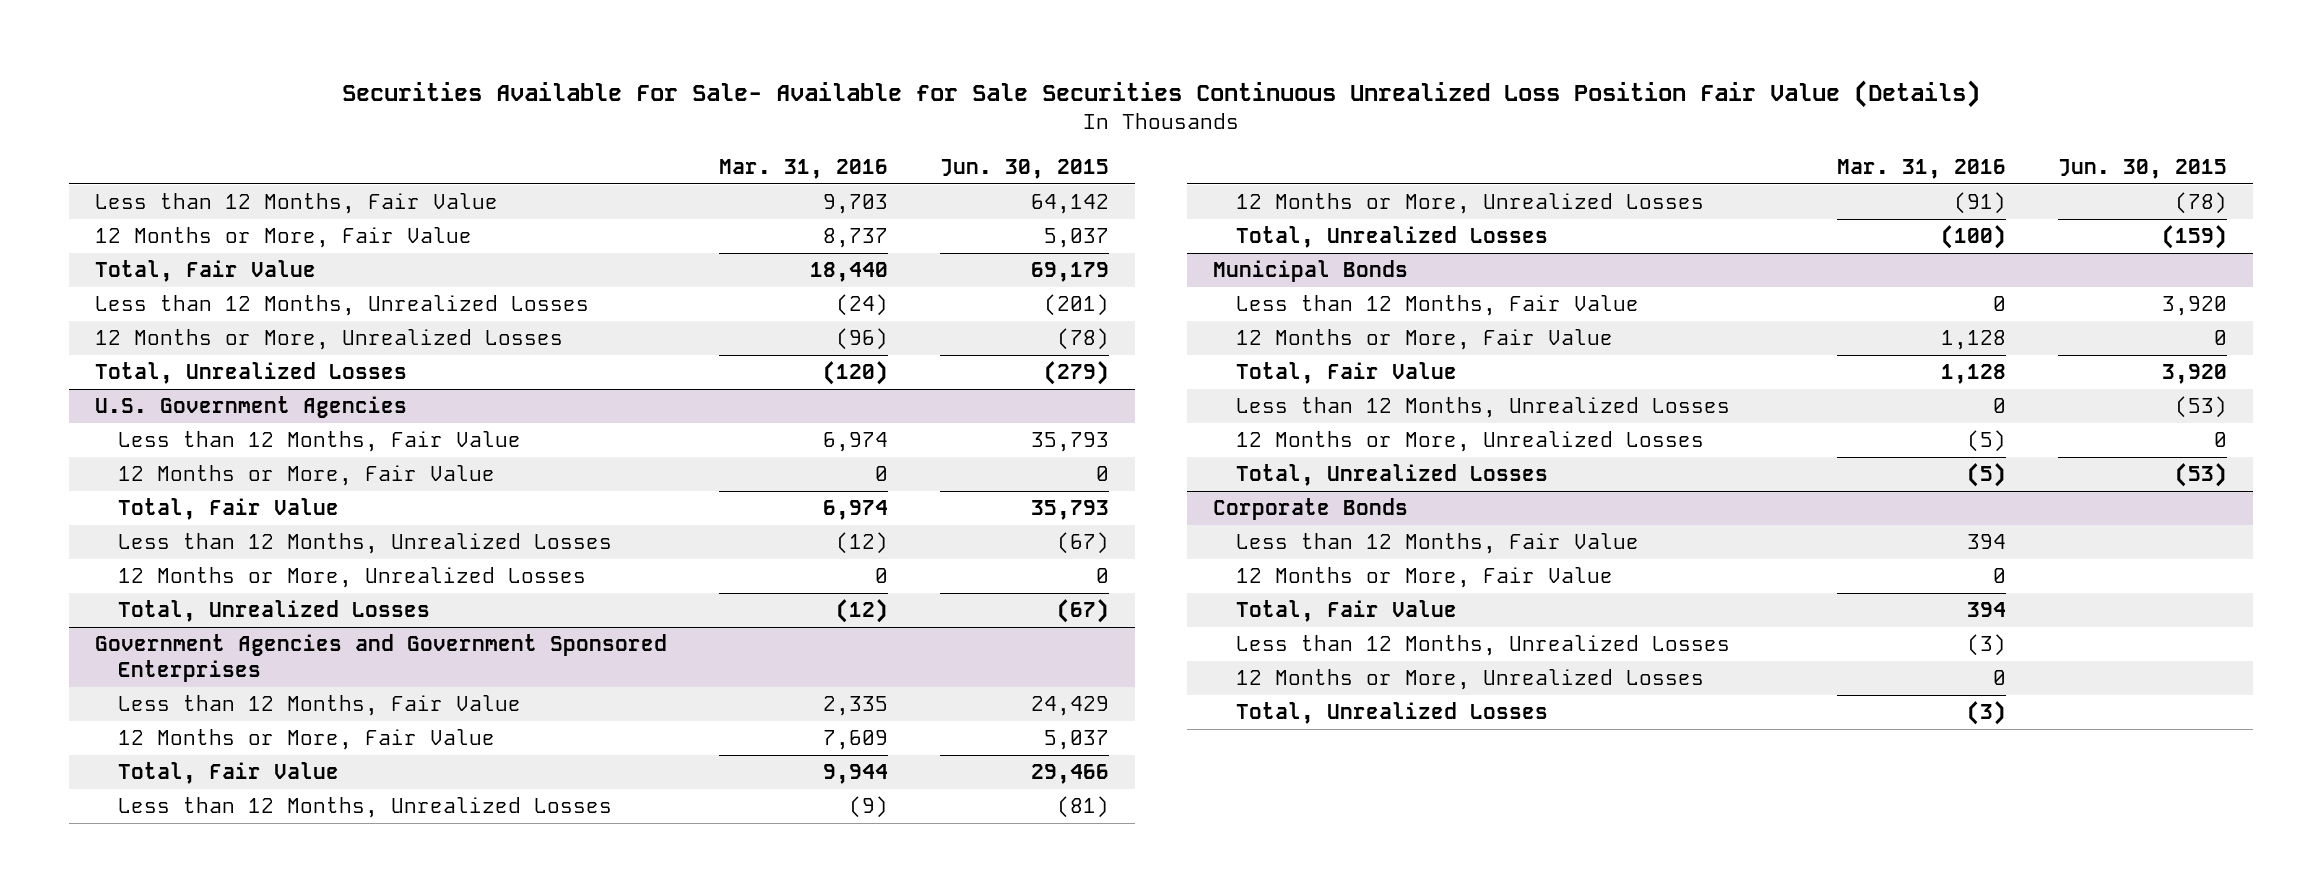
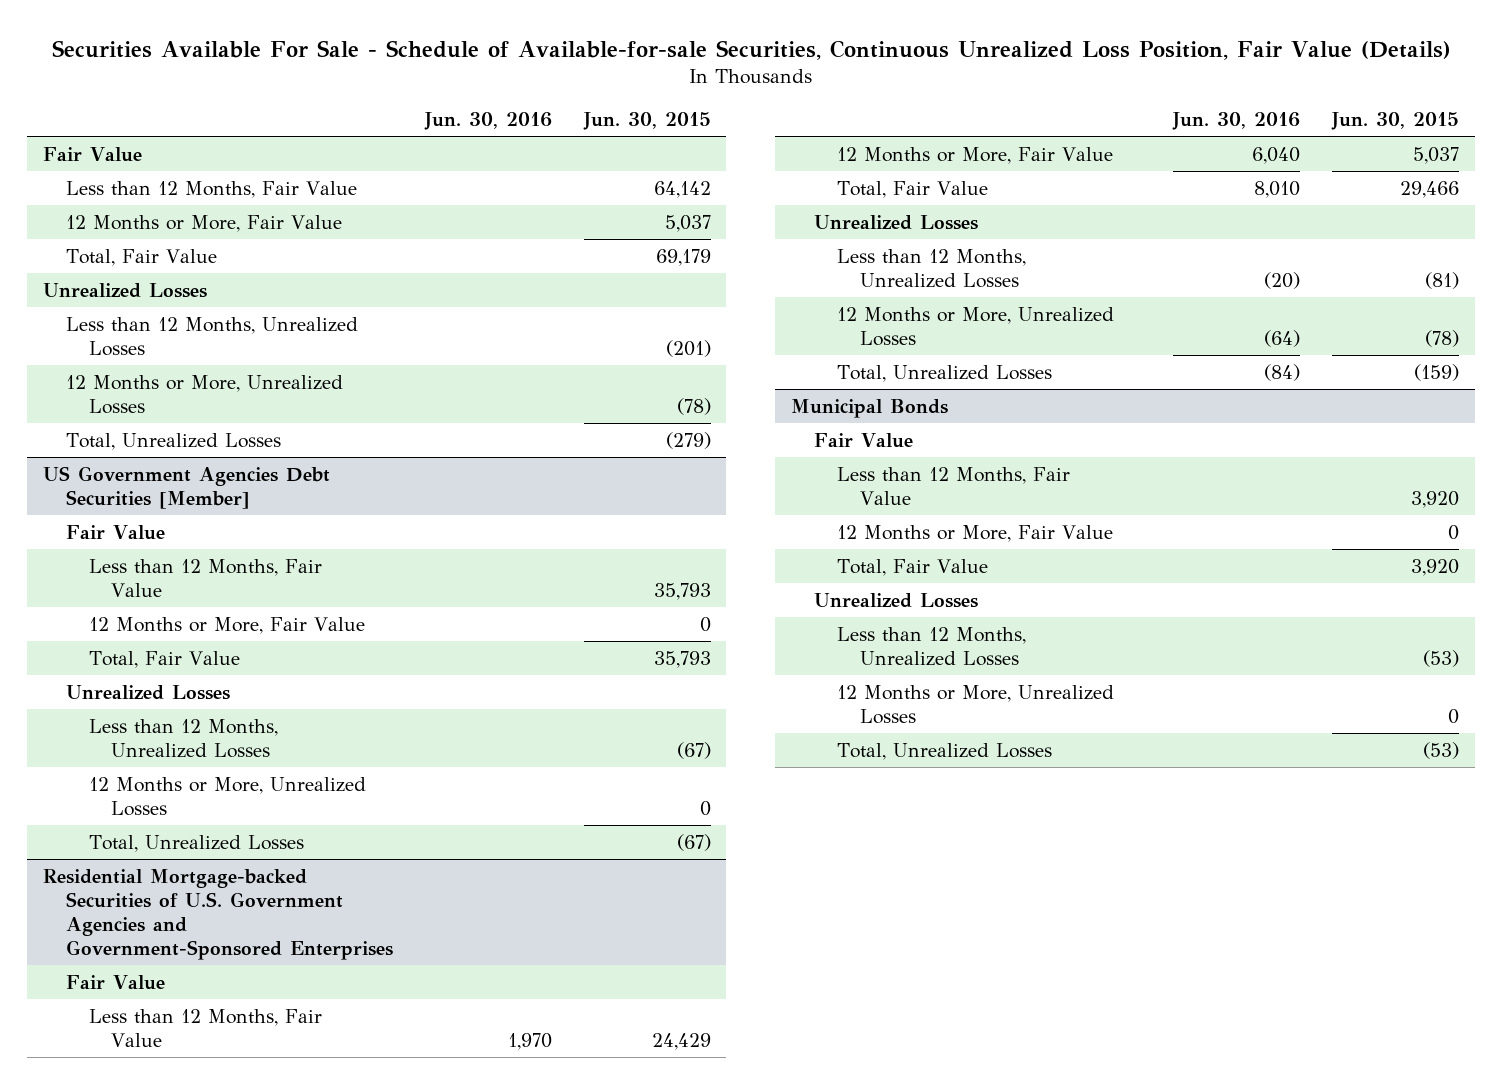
- Securities Available For Sale- Available for Sale Securities Continuous Unrealized Loss Position Fair Value (Details)
+ Securities Available For Sale - Schedule of Available-for-sale Securities, Continuous Unrealized Loss Position, Fair Value (Details)
- | Mar. 31, 2016 | Jun. 30, 2015
+ | Jun. 30, 2016 | Jun. 30, 2015
+ Fair Value
+ Unrealized Losses
- U.S. Government Agencies
+ US Government Agencies Debt Securities [Member]
+ Fair Value
+ Unrealized Losses
- Government Agencies and Government Sponsored Enterprises
+ Residential Mortgage-backed Securities of U.S. Government Agencies and Government-Sponsored Enterprises
+ Fair Value
+ Unrealized Losses
@ Municipal Bonds
+ Fair Value
+ Unrealized Losses
- Corporate Bonds
- Less than 12 Months, Fair Value | 394 |
- 12 Months or More, Fair Value | 0 |
- Total, Fair Value | 394 |
- Less than 12 Months, Unrealized Losses | (3) |
- 12 Months or More, Unrealized Losses | 0 |
- Total, Unrealized Losses | (3) |

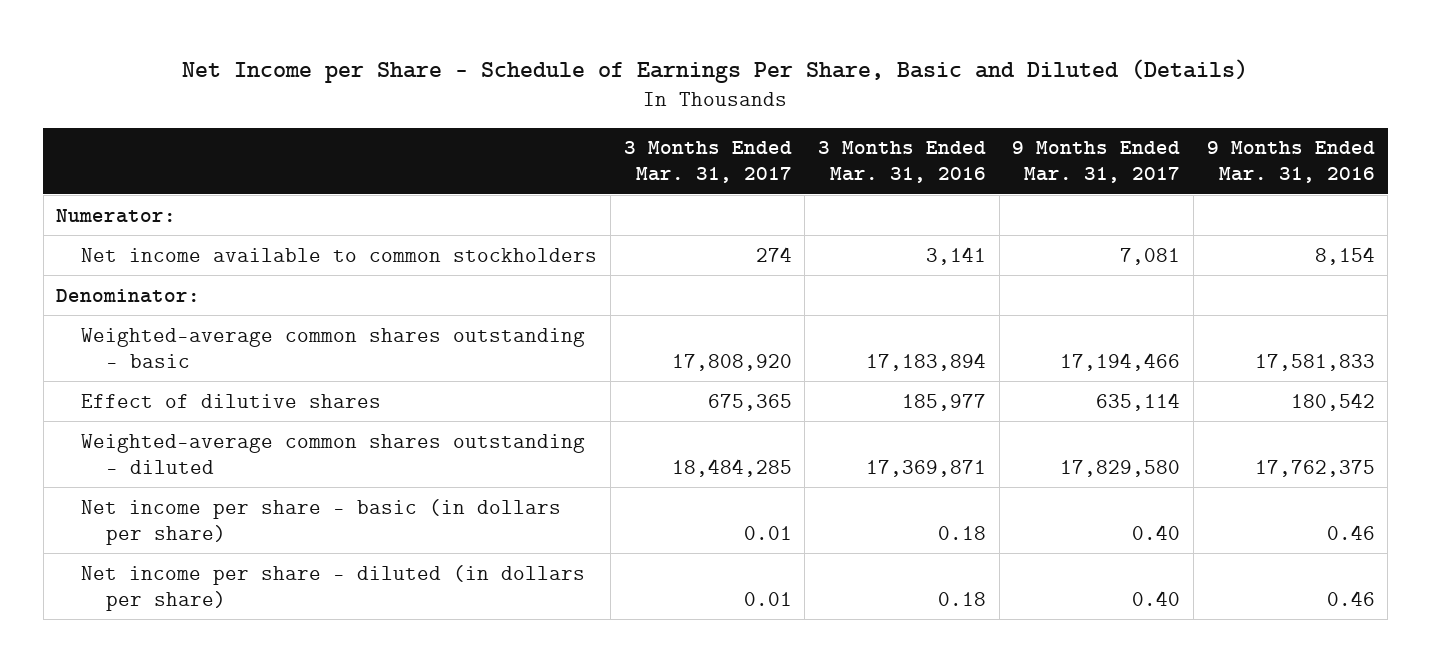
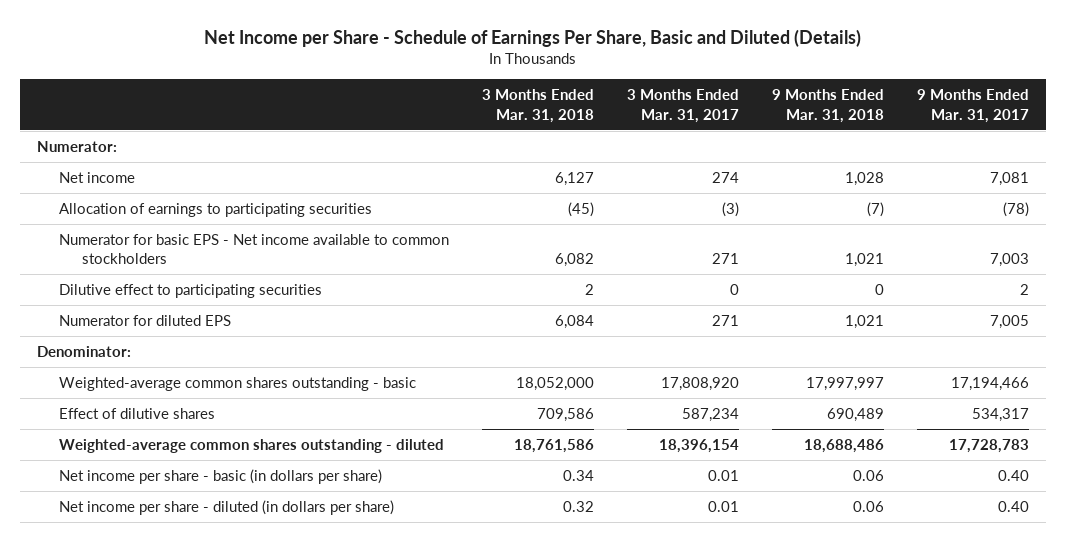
- | 3 Months Ended Mar. 31, 2017 | 3 Months Ended Mar. 31, 2016 | 9 Months Ended Mar. 31, 2017 | 9 Months Ended Mar. 31, 2016
+ | 3 Months Ended Mar. 31, 2018 | 3 Months Ended Mar. 31, 2017 | 9 Months Ended Mar. 31, 2018 | 9 Months Ended Mar. 31, 2017
- Net income available to common stockholders | 274 | 3,141 | 7,081 | 8,154
+ Net income | 6,127 | 274 | 1,028 | 7,081
+ Allocation of earnings to participating securities | (45) | (3) | (7) | (78)
+ Numerator for basic EPS - Net income available to common stockholders | 6,082 | 271 | 1,021 | 7,003
+ Dilutive effect to participating securities | 2 | 0 | 0 | 2
+ Numerator for diluted EPS | 6,084 | 271 | 1,021 | 7,005
- Effect of dilutive shares | 675,365 | 185,977 | 635,114 | 180,542
- Weighted-average common shares outstanding - diluted | 18,484,285 | 17,369,871 | 17,829,580 | 17,762,375
+ Effect of dilutive shares | 709,586 | 587,234 | 690,489 | 534,317
+ Weighted-average common shares outstanding - diluted | 18,761,586 | 18,396,154 | 18,688,486 | 17,728,783

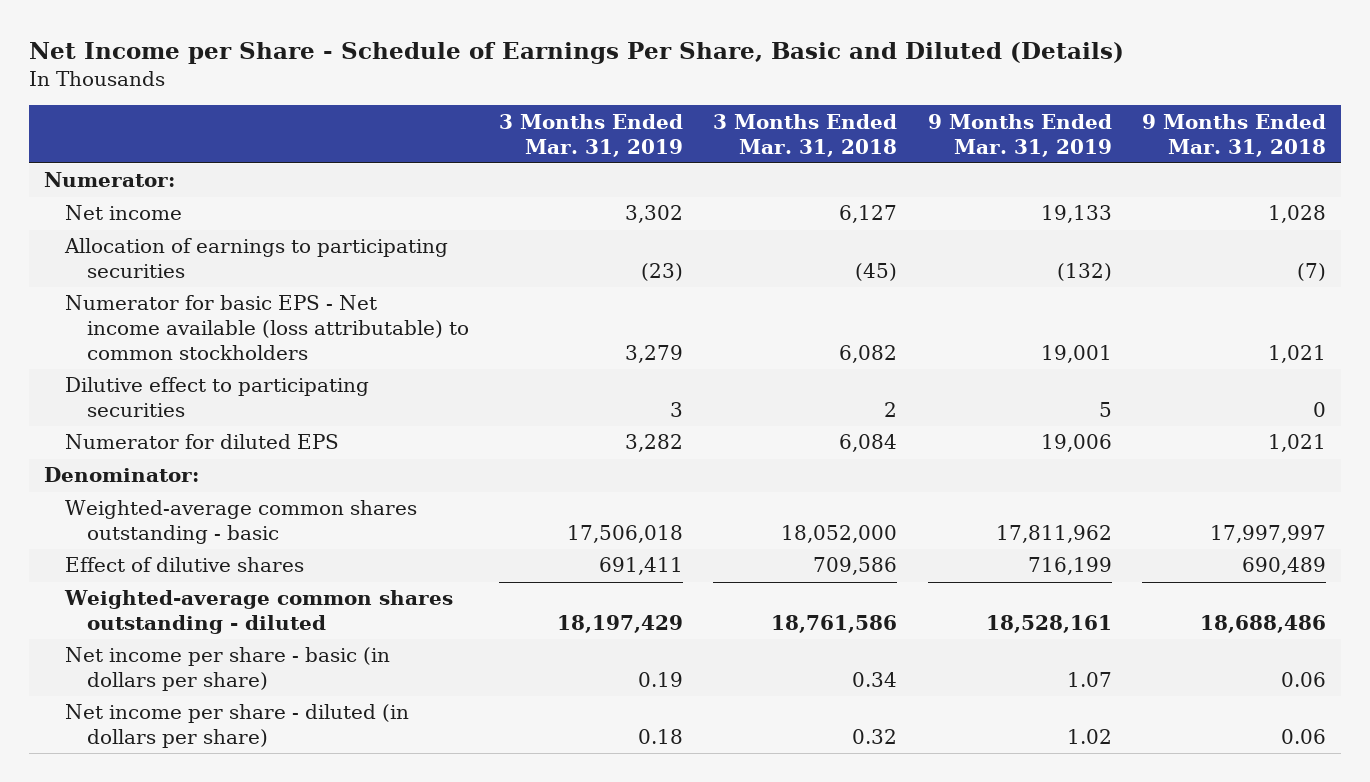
- | 3 Months Ended Mar. 31, 2018 | 3 Months Ended Mar. 31, 2017 | 9 Months Ended Mar. 31, 2018 | 9 Months Ended Mar. 31, 2017
+ | 3 Months Ended Mar. 31, 2019 | 3 Months Ended Mar. 31, 2018 | 9 Months Ended Mar. 31, 2019 | 9 Months Ended Mar. 31, 2018
- Numerator for basic EPS - Net income available to common stockholders | 6,082 | 271 | 1,021 | 7,003
+ Numerator for basic EPS - Net income available (loss attributable) to common stockholders | 3,279 | 6,082 | 19,001 | 1,021

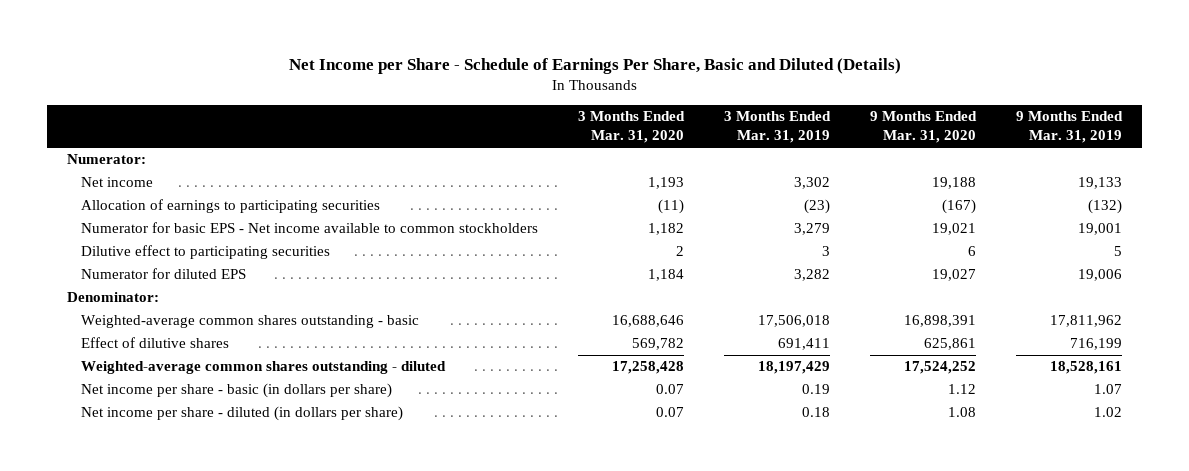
- | 3 Months Ended Mar. 31, 2019 | 3 Months Ended Mar. 31, 2018 | 9 Months Ended Mar. 31, 2019 | 9 Months Ended Mar. 31, 2018
+ | 3 Months Ended Mar. 31, 2020 | 3 Months Ended Mar. 31, 2019 | 9 Months Ended Mar. 31, 2020 | 9 Months Ended Mar. 31, 2019
- Numerator for basic EPS - Net income available (loss attributable) to common stockholders | 3,279 | 6,082 | 19,001 | 1,021
+ Numerator for basic EPS - Net income available to common stockholders | 1,182 | 3,279 | 19,021 | 19,001

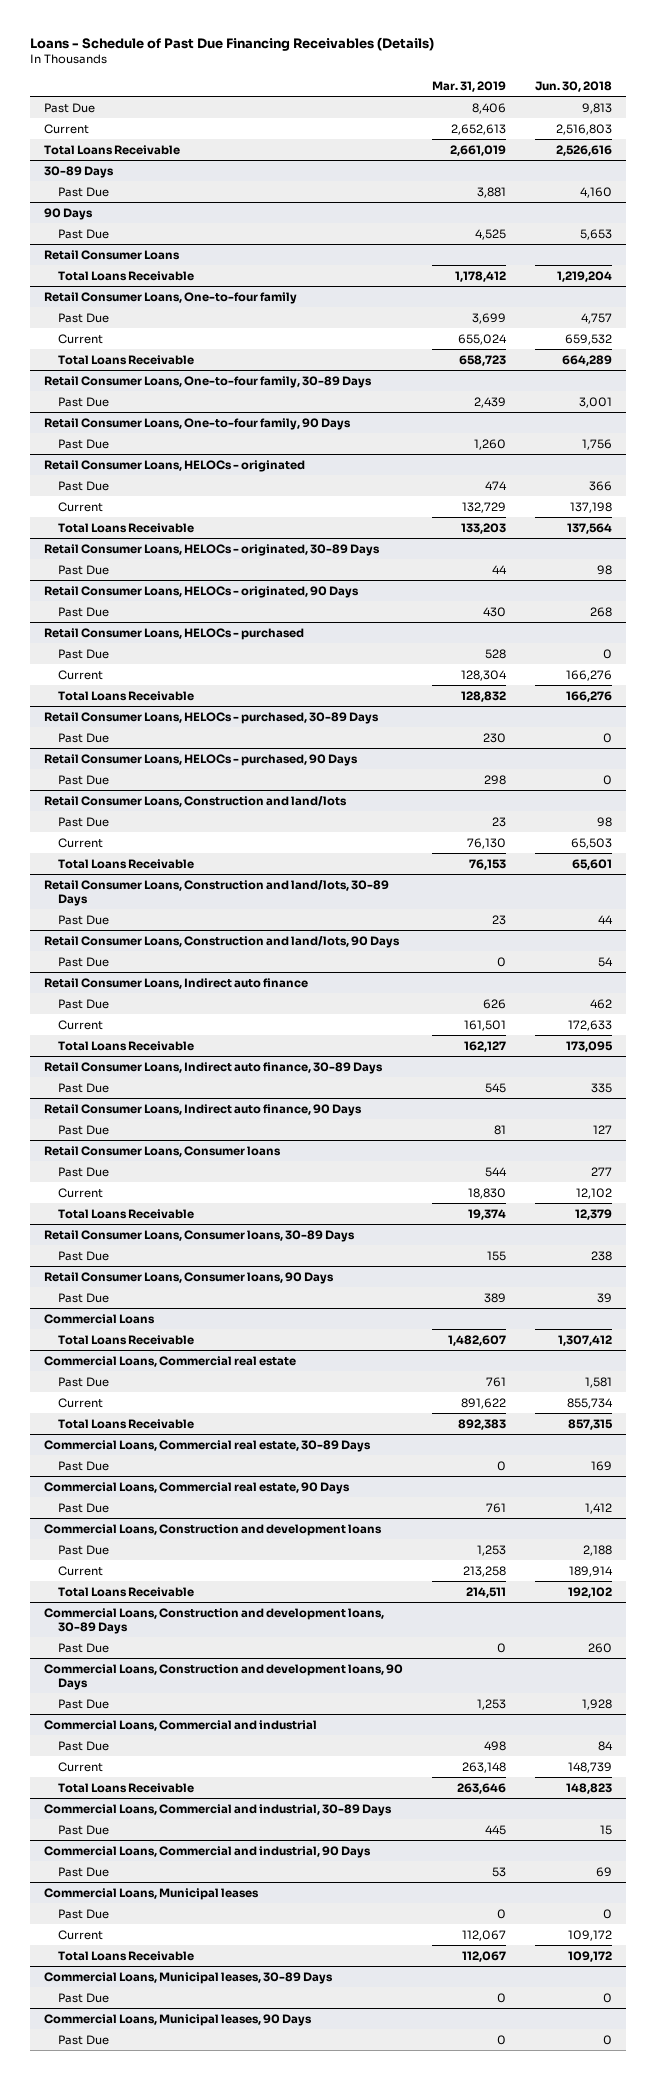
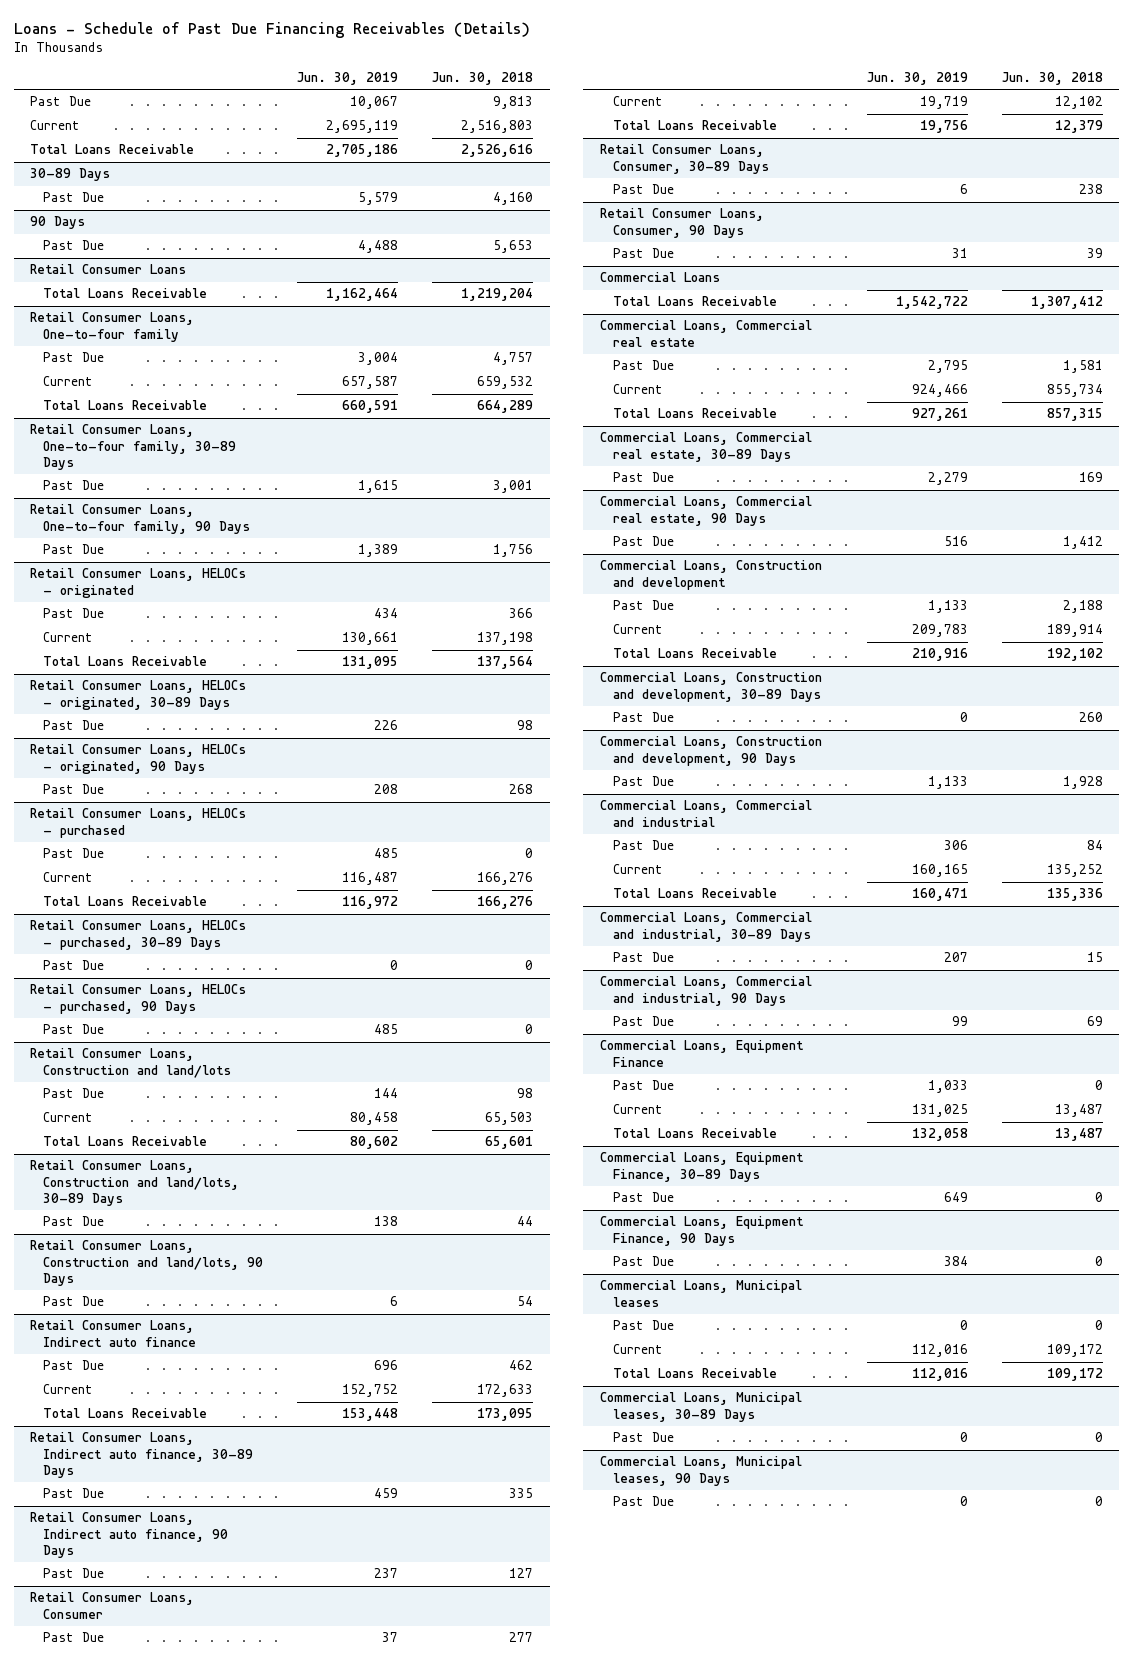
- | Mar. 31, 2019 | Jun. 30, 2018
+ | Jun. 30, 2019 | Jun. 30, 2018
- Retail Consumer Loans, Consumer loans
+ Retail Consumer Loans, Consumer
- Retail Consumer Loans, Consumer loans, 30-89 Days
+ Retail Consumer Loans, Consumer, 30-89 Days
- Retail Consumer Loans, Consumer loans, 90 Days
+ Retail Consumer Loans, Consumer, 90 Days
- Commercial Loans, Construction and development loans
+ Commercial Loans, Construction and development
- Commercial Loans, Construction and development loans, 30-89 Days
+ Commercial Loans, Construction and development, 30-89 Days
- Commercial Loans, Construction and development loans, 90 Days
+ Commercial Loans, Construction and development, 90 Days
@ Commercial Loans, Commercial and industrial
- Current | 263,148 | 148,739
- Total Loans Receivable | 263,646 | 148,823
+ Current | 160,165 | 135,252
+ Total Loans Receivable | 160,471 | 135,336
+ Commercial Loans, Equipment Finance
+ Past Due | 1,033 | 0
+ Current | 131,025 | 13,487
+ Total Loans Receivable | 132,058 | 13,487
+ Commercial Loans, Equipment Finance, 30-89 Days
+ Past Due | 649 | 0
+ Commercial Loans, Equipment Finance, 90 Days
+ Past Due | 384 | 0

